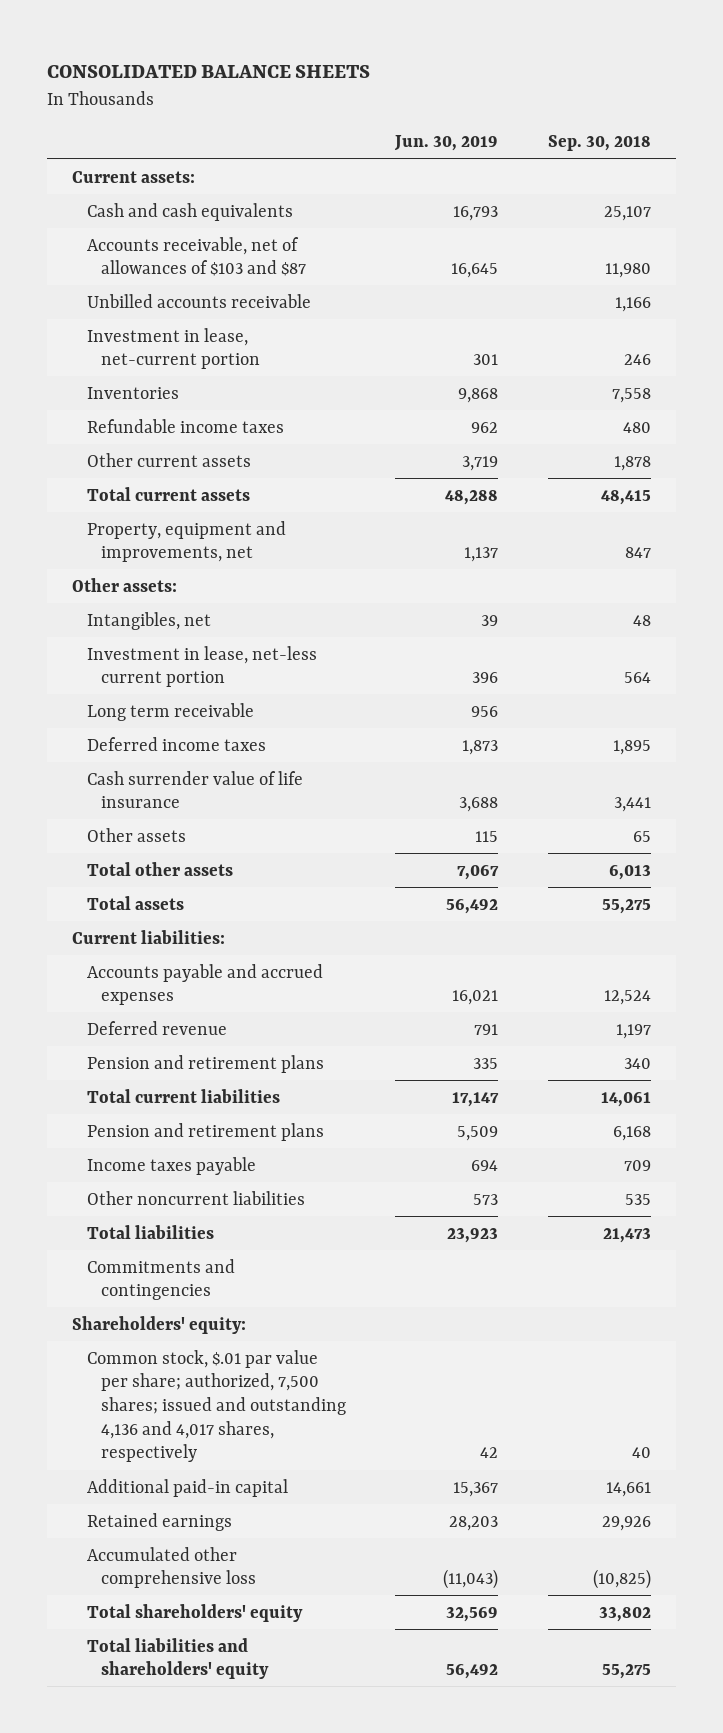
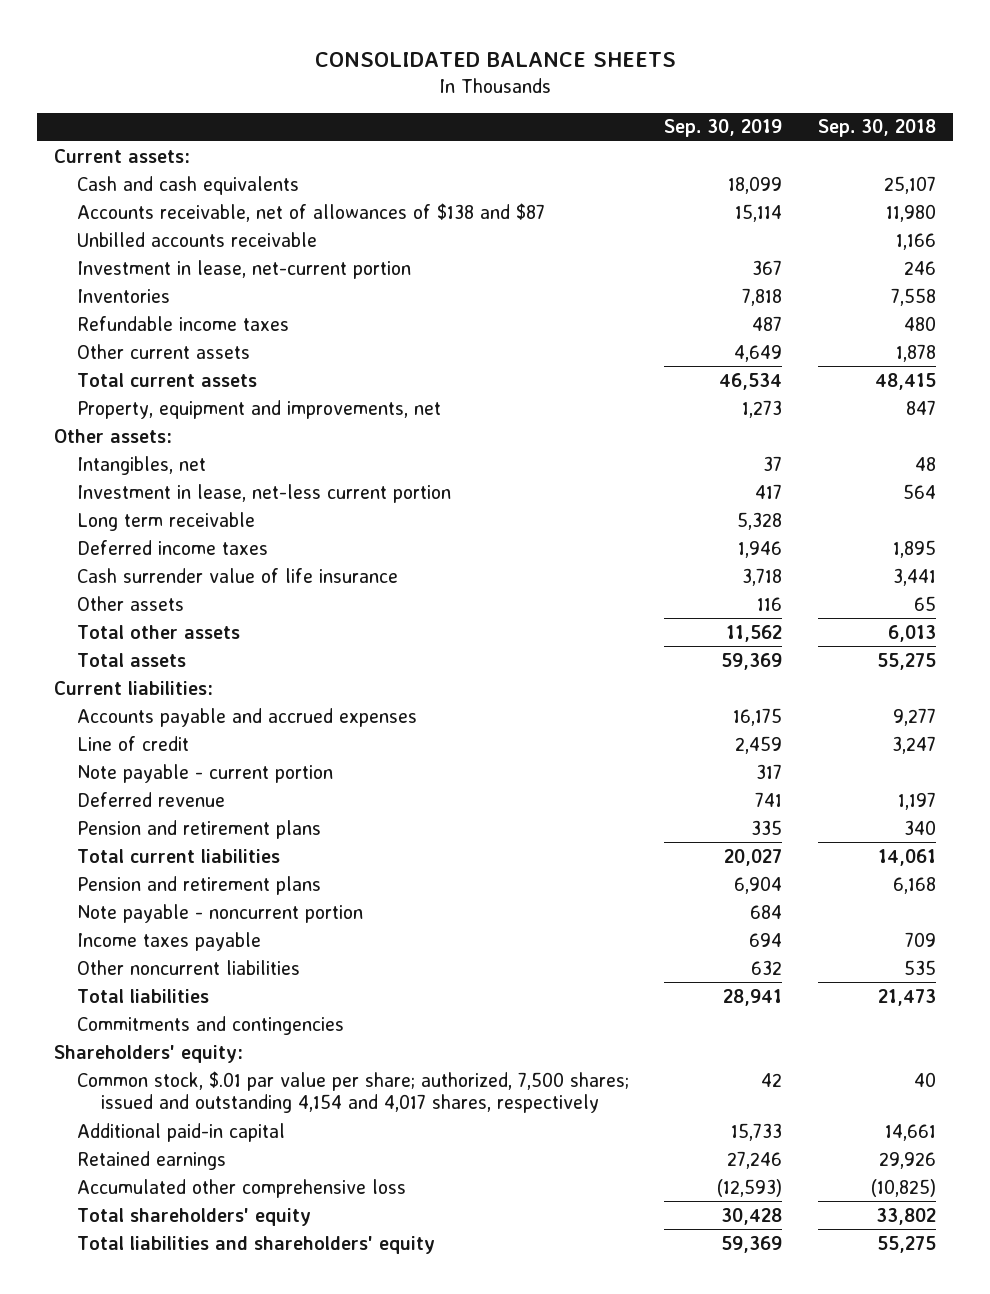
- | Jun. 30, 2019 | Sep. 30, 2018
+ | Sep. 30, 2019 | Sep. 30, 2018
- Accounts receivable, net of allowances of $103 and $87 | 16,645 | 11,980
+ Accounts receivable, net of allowances of $138 and $87 | 15,114 | 11,980
- Accounts payable and accrued expenses | 16,021 | 12,524
+ Accounts payable and accrued expenses | 16,175 | 9,277
+ Line of credit | 2,459 | 3,247
+ Note payable - current portion | 317 |
+ Note payable - noncurrent portion | 684 |
- Common stock, $.01 par value per share; authorized, 7,500 shares; issued and outstanding 4,136 and 4,017 shares, respectively | 42 | 40
+ Common stock, $.01 par value per share; authorized, 7,500 shares; issued and outstanding 4,154 and 4,017 shares, respectively | 42 | 40

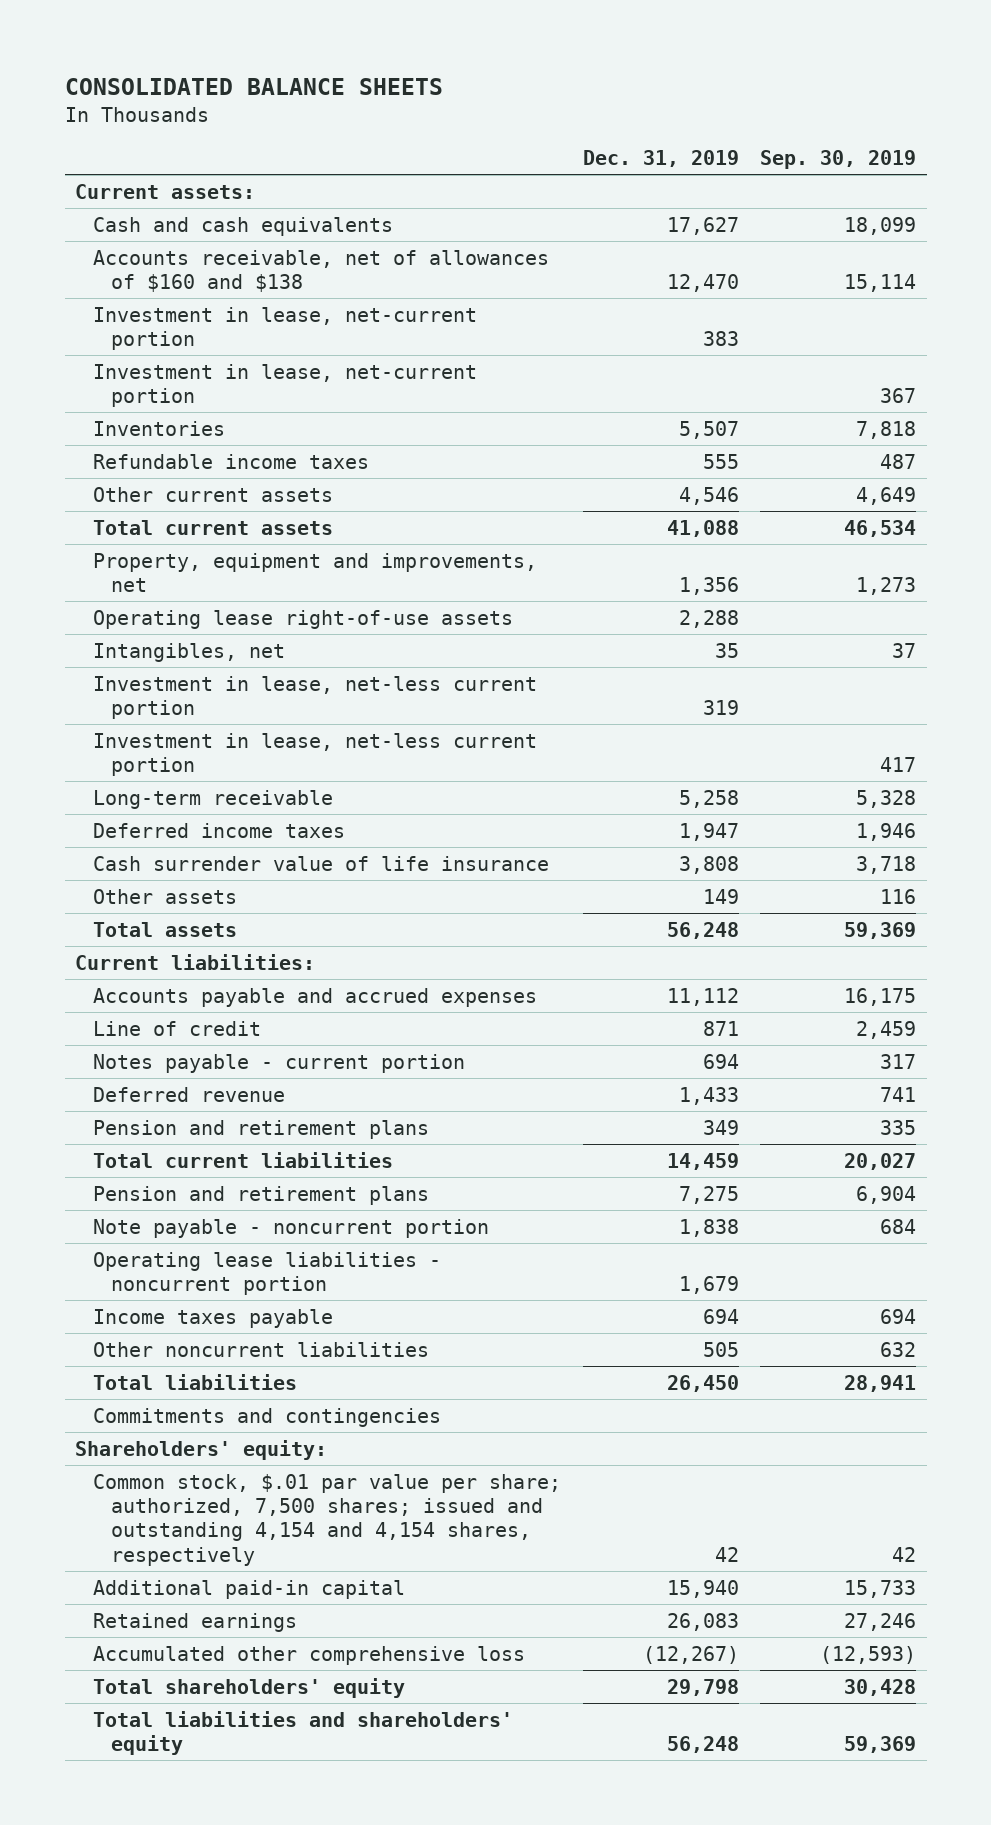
- | Sep. 30, 2019 | Sep. 30, 2018
+ | Dec. 31, 2019 | Sep. 30, 2019
- Accounts receivable, net of allowances of $138 and $87 | 15,114 | 11,980
- Unbilled accounts receivable | | 1,166
+ Accounts receivable, net of allowances of $160 and $138 | 12,470 | 15,114
+ Investment in lease, net-current portion | 383 |
- Other assets:
+ Operating lease right-of-use assets | 2,288 |
+ Investment in lease, net-less current portion | 319 |
- Long term receivable | 5,328 |
+ Long-term receivable | 5,258 | 5,328
- Total other assets | 11,562 | 6,013
- Note payable - current portion | 317 |
+ Notes payable - current portion | 694 | 317
+ Operating lease liabilities - noncurrent portion | 1,679 |
- Common stock, $.01 par value per share; authorized, 7,500 shares; issued and outstanding 4,154 and 4,017 shares, respectively | 42 | 40
+ Common stock, $.01 par value per share; authorized, 7,500 shares; issued and outstanding 4,154 and 4,154 shares, respectively | 42 | 42

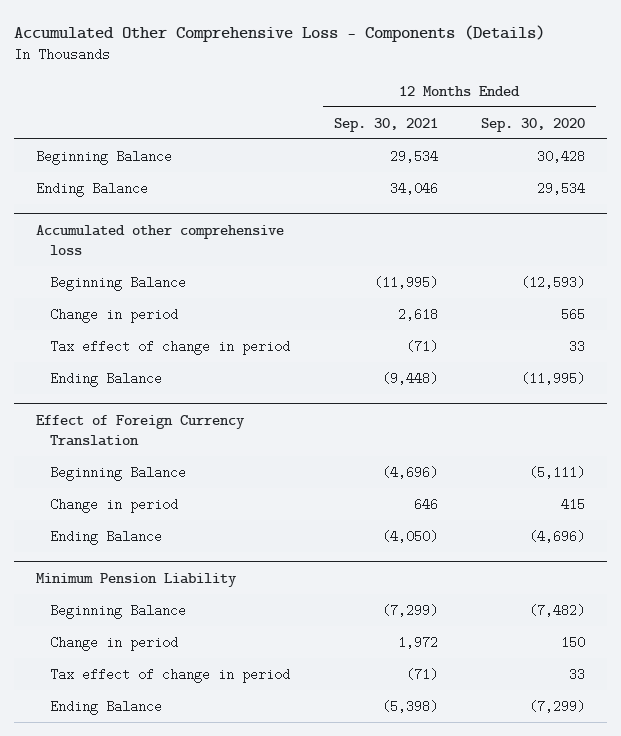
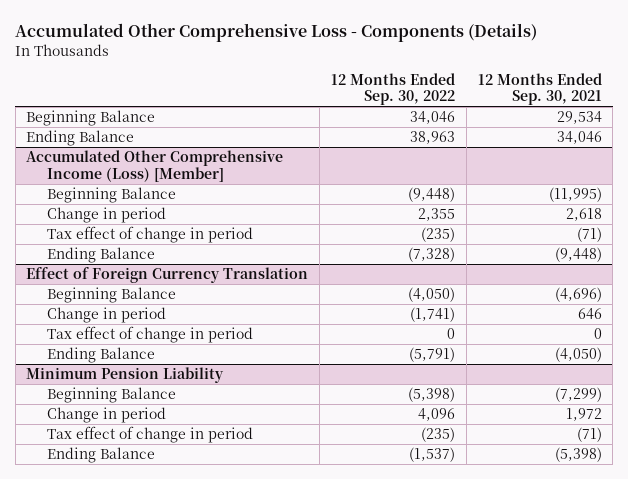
- | 12 Months Ended Sep. 30, 2021 | 12 Months Ended Sep. 30, 2020
+ | 12 Months Ended Sep. 30, 2022 | 12 Months Ended Sep. 30, 2021
- Accumulated other comprehensive loss
+ Accumulated Other Comprehensive Income (Loss) [Member]
@ Effect of Foreign Currency Translation
+ Tax effect of change in period | 0 | 0

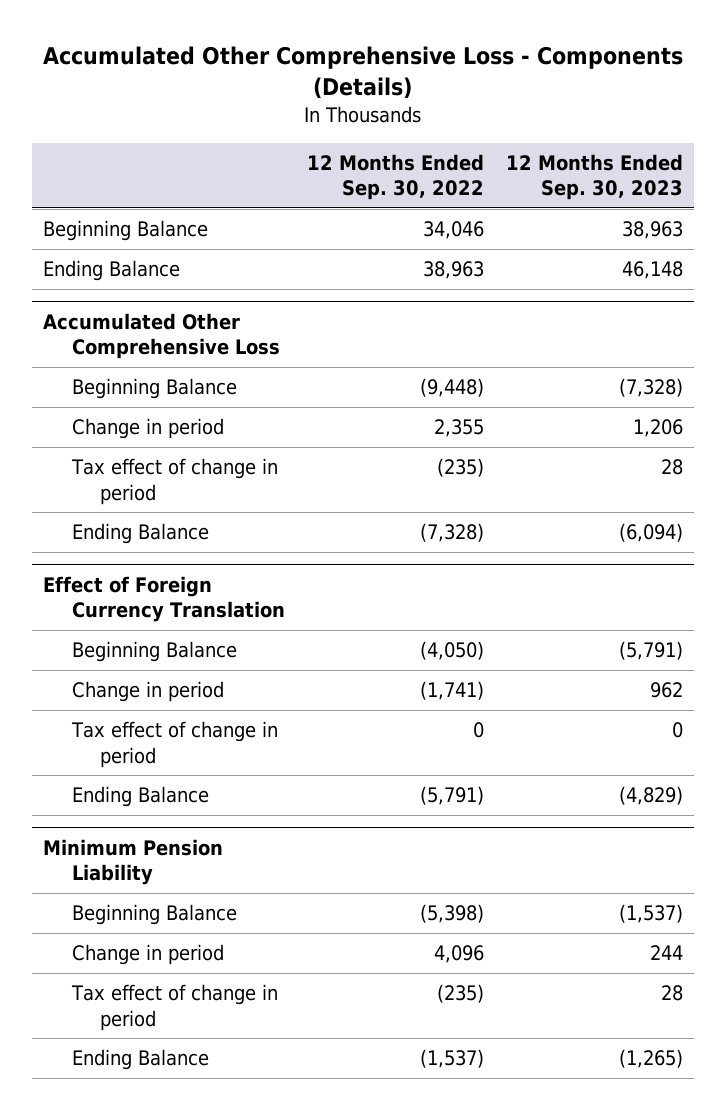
- | 12 Months Ended Sep. 30, 2022 | 12 Months Ended Sep. 30, 2021
+ | 12 Months Ended Sep. 30, 2022 | 12 Months Ended Sep. 30, 2023
- Accumulated Other Comprehensive Income (Loss) [Member]
+ Accumulated Other Comprehensive Loss

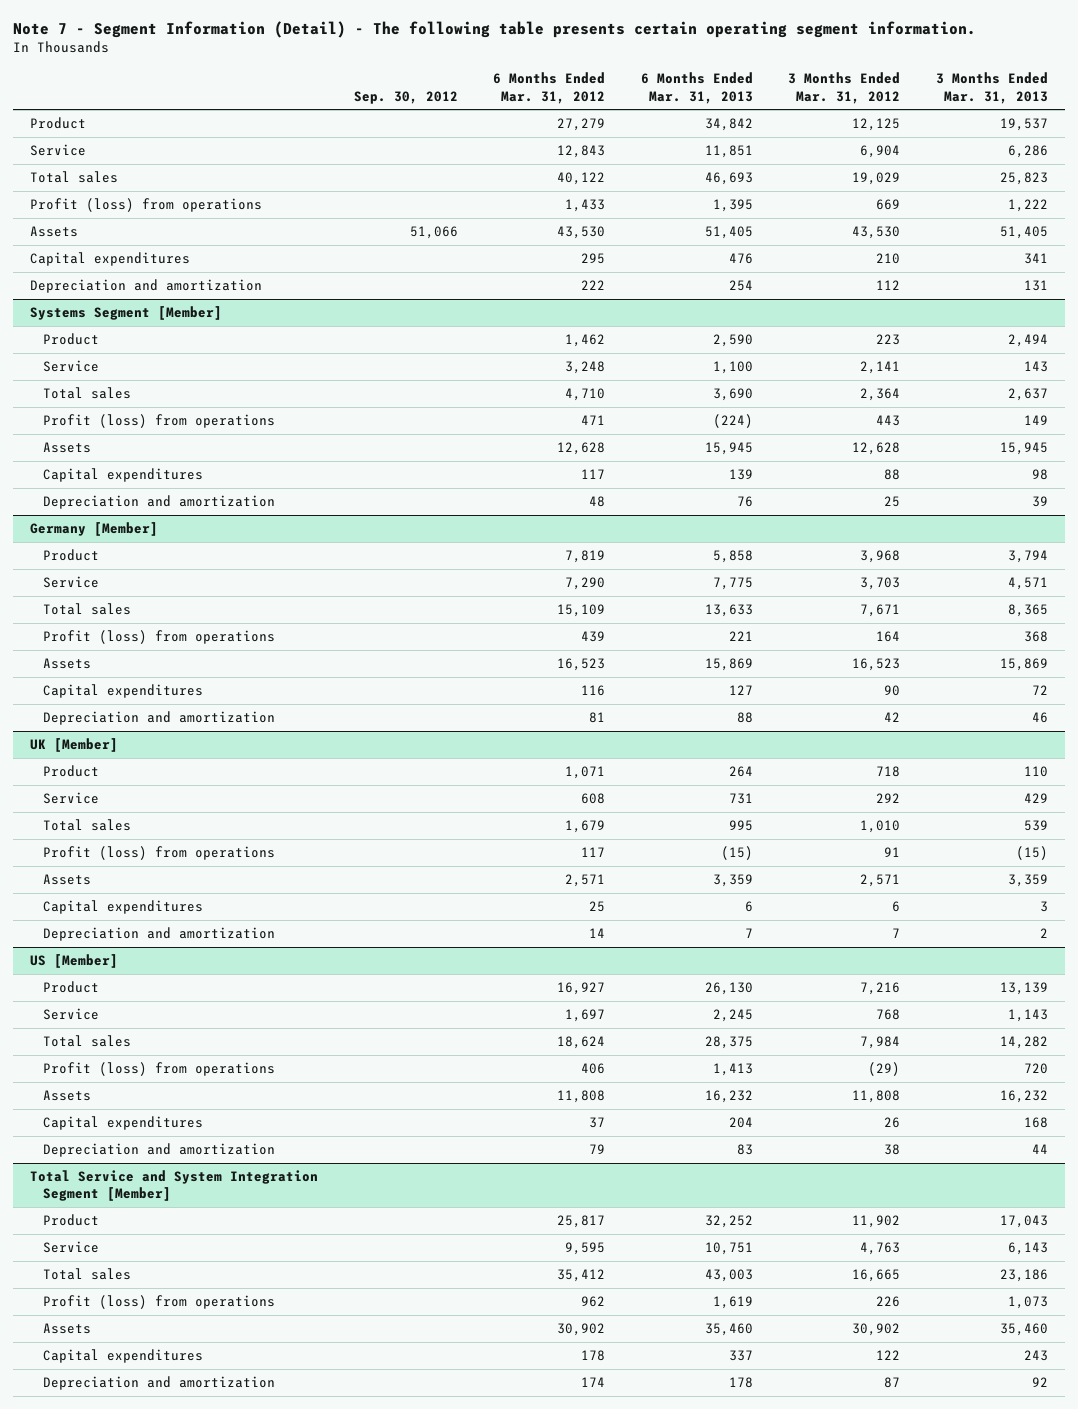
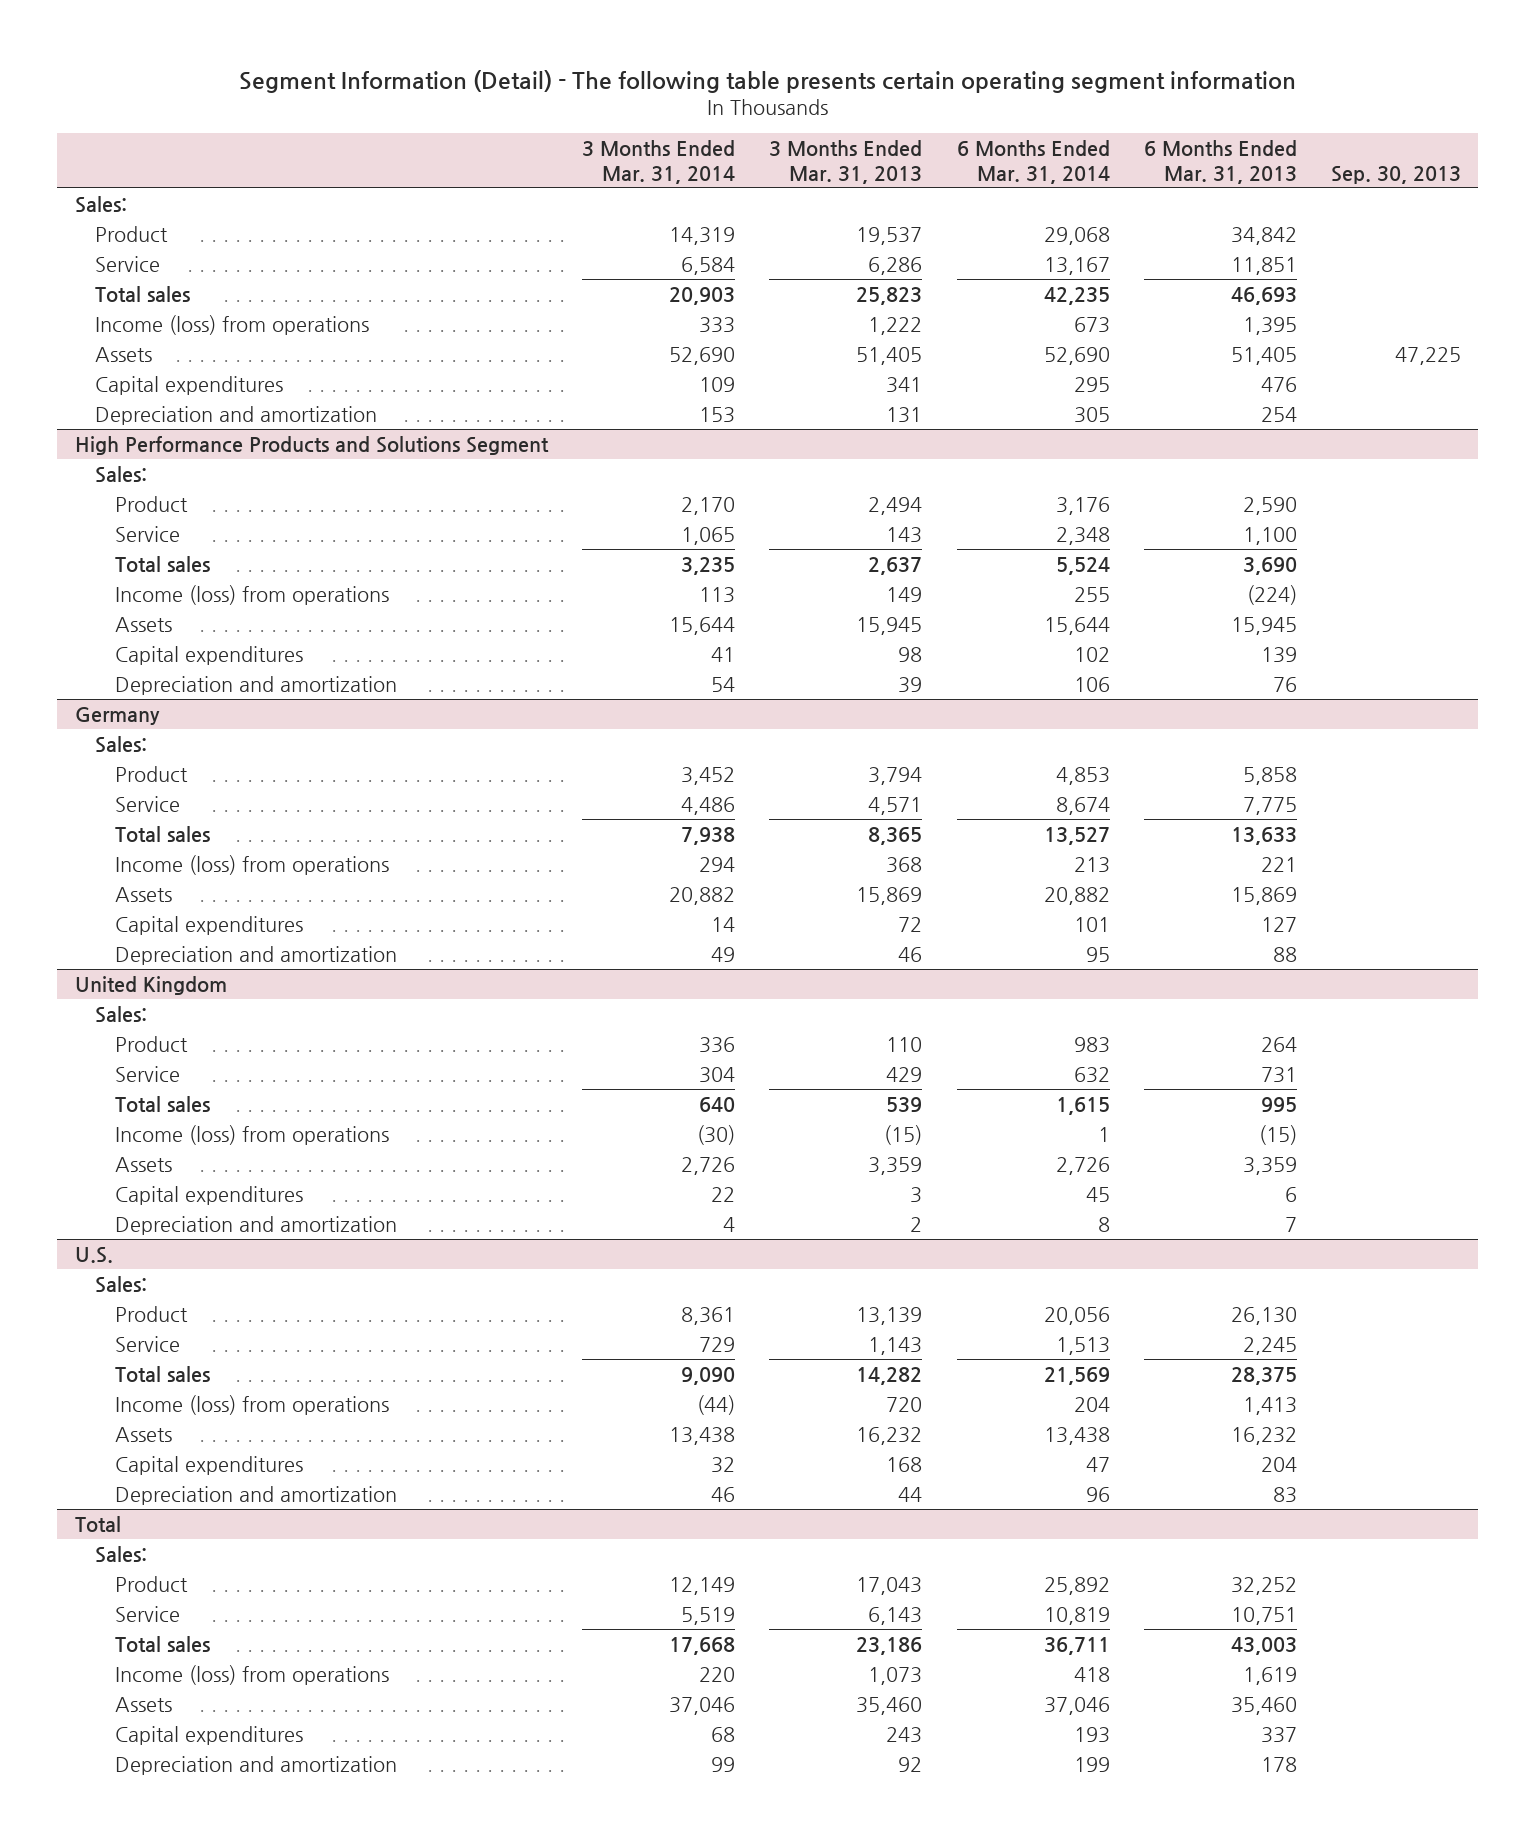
- Note 7 - Segment Information (Detail) - The following table presents certain operating segment information.
+ Segment Information (Detail) - The following table presents certain operating segment information
- | Sep. 30, 2012 | 6 Months Ended Mar. 31, 2012 | 6 Months Ended Mar. 31, 2013 | 3 Months Ended Mar. 31, 2012 | 3 Months Ended Mar. 31, 2013
+ | 3 Months Ended Mar. 31, 2014 | 3 Months Ended Mar. 31, 2013 | 6 Months Ended Mar. 31, 2014 | 6 Months Ended Mar. 31, 2013 | Sep. 30, 2013
+ Sales:
- Profit (loss) from operations | | 1,433 | 1,395 | 669 | 1,222
+ Income (loss) from operations | 333 | 1,222 | 673 | 1,395 |
- Systems Segment [Member]
+ High Performance Products and Solutions Segment
+ Sales:
- Profit (loss) from operations | | 471 | (224) | 443 | 149
+ Income (loss) from operations | 113 | 149 | 255 | (224) |
- Germany [Member]
+ Germany
+ Sales:
- Profit (loss) from operations | | 439 | 221 | 164 | 368
+ Income (loss) from operations | 294 | 368 | 213 | 221 |
- UK [Member]
+ United Kingdom
+ Sales:
- Profit (loss) from operations | | 117 | (15) | 91 | (15)
+ Income (loss) from operations | (30) | (15) | 1 | (15) |
- US [Member]
+ U.S.
+ Sales:
- Profit (loss) from operations | | 406 | 1,413 | (29) | 720
+ Income (loss) from operations | (44) | 720 | 204 | 1,413 |
- Total Service and System Integration Segment [Member]
+ Total
+ Sales:
- Profit (loss) from operations | | 962 | 1,619 | 226 | 1,073
+ Income (loss) from operations | 220 | 1,073 | 418 | 1,619 |

